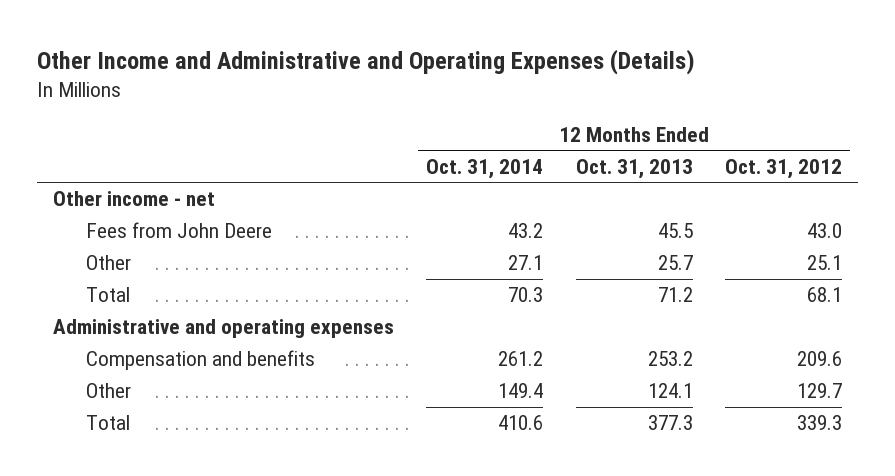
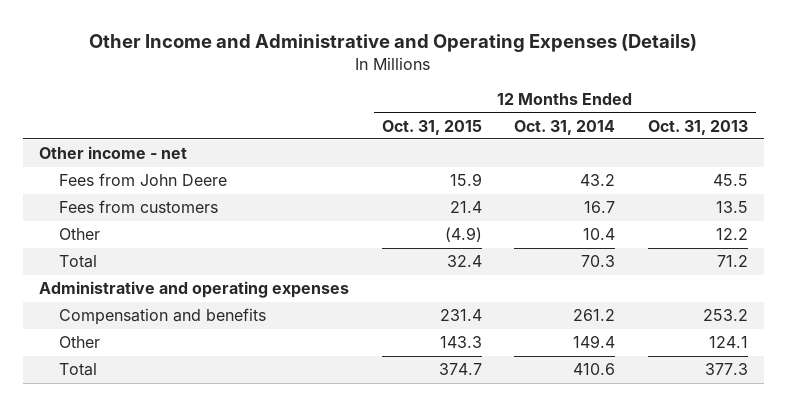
- | 12 Months Ended Oct. 31, 2014 | 12 Months Ended Oct. 31, 2013 | 12 Months Ended Oct. 31, 2012
+ | 12 Months Ended Oct. 31, 2015 | 12 Months Ended Oct. 31, 2014 | 12 Months Ended Oct. 31, 2013
- Other | 27.1 | 25.7 | 25.1
+ Fees from customers | 21.4 | 16.7 | 13.5
+ Other | (4.9) | 10.4 | 12.2

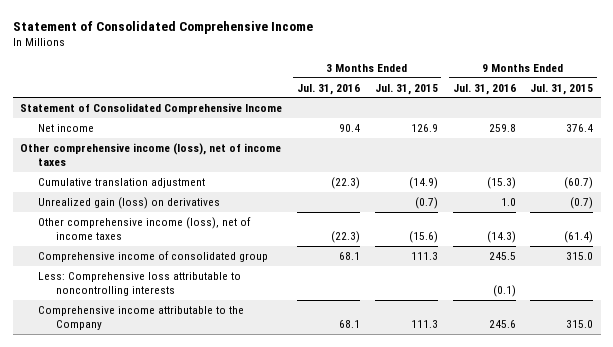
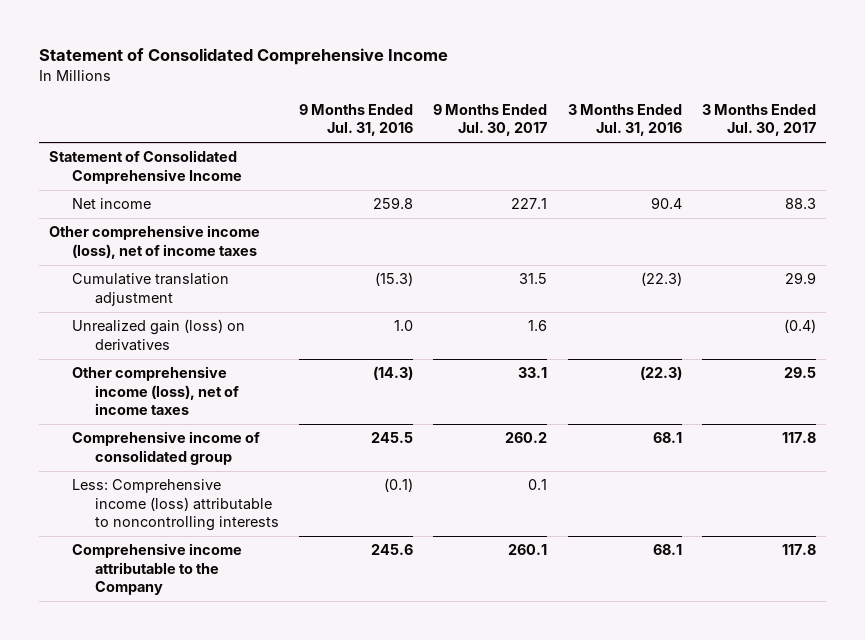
- | 3 Months Ended Jul. 31, 2016 | 3 Months Ended Jul. 31, 2015 | 9 Months Ended Jul. 31, 2016 | 9 Months Ended Jul. 31, 2015
+ | 9 Months Ended Jul. 31, 2016 | 9 Months Ended Jul. 30, 2017 | 3 Months Ended Jul. 31, 2016 | 3 Months Ended Jul. 30, 2017
- Less: Comprehensive loss attributable to noncontrolling interests | | | (0.1) |
+ Less: Comprehensive income (loss) attributable to noncontrolling interests | (0.1) | 0.1 | |

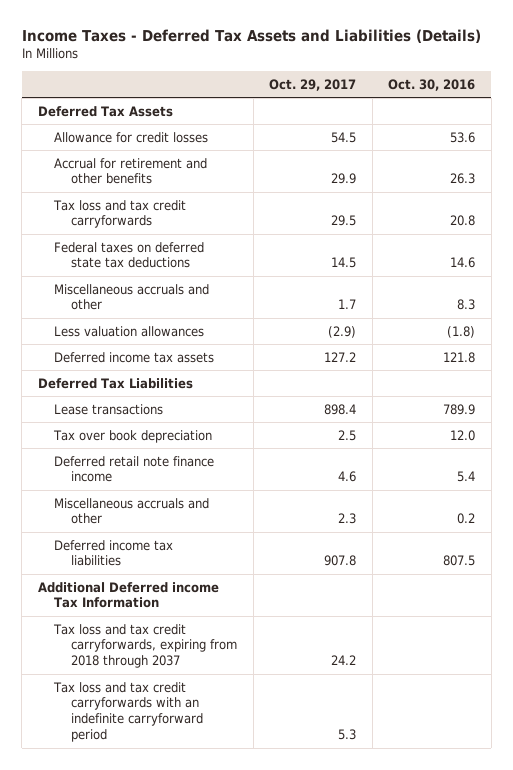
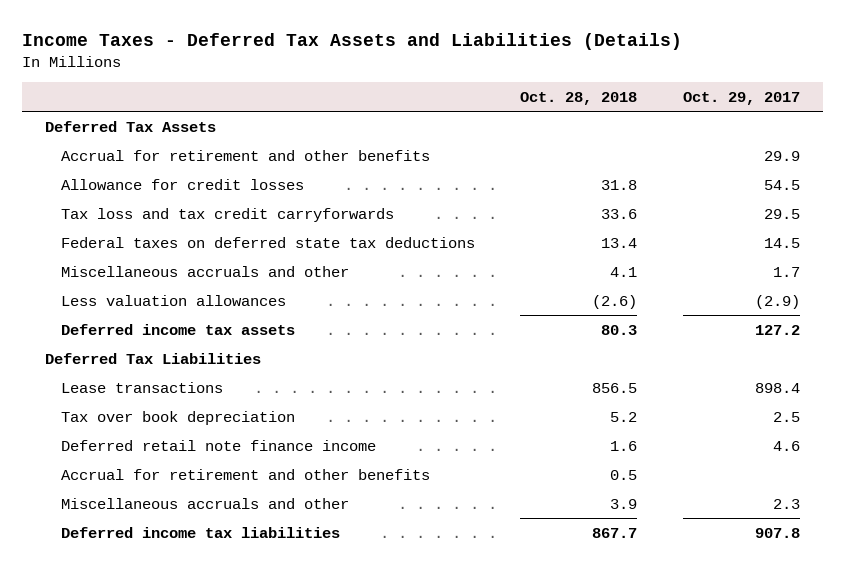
- | Oct. 29, 2017 | Oct. 30, 2016
+ | Oct. 28, 2018 | Oct. 29, 2017
moved down: Allowance for credit losses | 31.8 | 54.5
+ Accrual for retirement and other benefits | 0.5 |
- Additional Deferred income Tax Information
- Tax loss and tax credit carryforwards, expiring from 2018 through 2037 | 24.2 |
- Tax loss and tax credit carryforwards with an indefinite carryforward period | 5.3 |

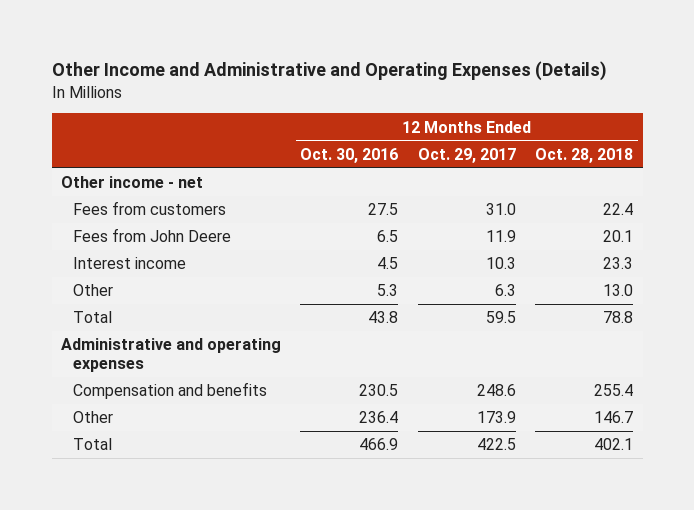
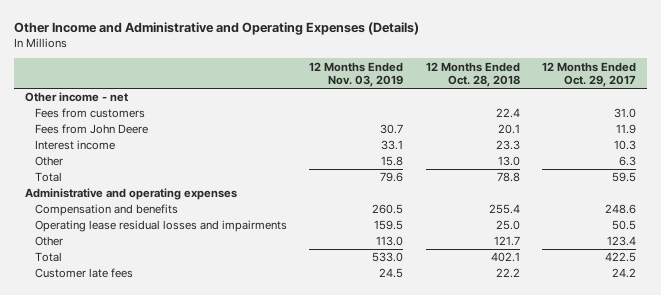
- | 12 Months Ended Oct. 30, 2016 | 12 Months Ended Oct. 29, 2017 | 12 Months Ended Oct. 28, 2018
+ | 12 Months Ended Nov. 03, 2019 | 12 Months Ended Oct. 28, 2018 | 12 Months Ended Oct. 29, 2017
- Other | 236.4 | 173.9 | 146.7
+ Operating lease residual losses and impairments | 159.5 | 25.0 | 50.5
+ Other | 113.0 | 121.7 | 123.4
+ Customer late fees | 24.5 | 22.2 | 24.2

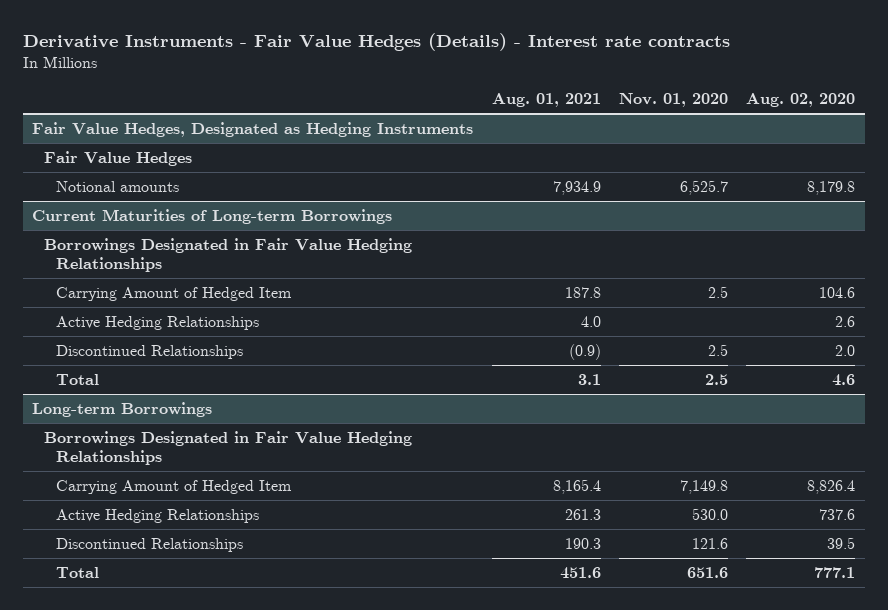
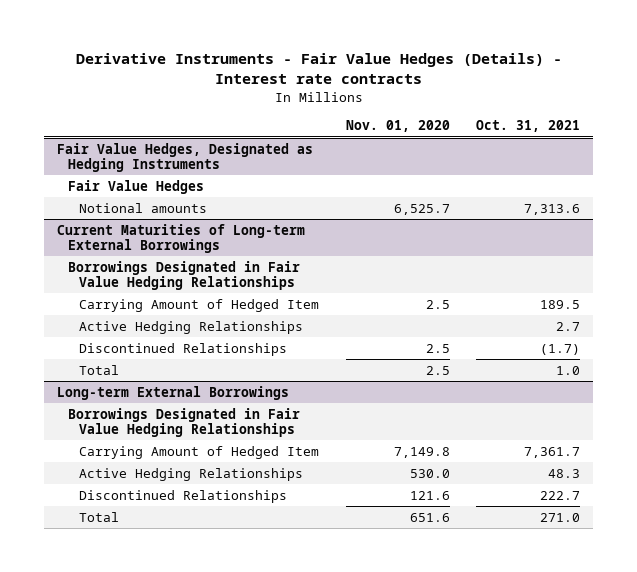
- | Aug. 01, 2021 | Nov. 01, 2020 | Aug. 02, 2020
+ | Nov. 01, 2020 | Oct. 31, 2021
- Current Maturities of Long-term Borrowings
+ Current Maturities of Long-term External Borrowings
- Long-term Borrowings
+ Long-term External Borrowings

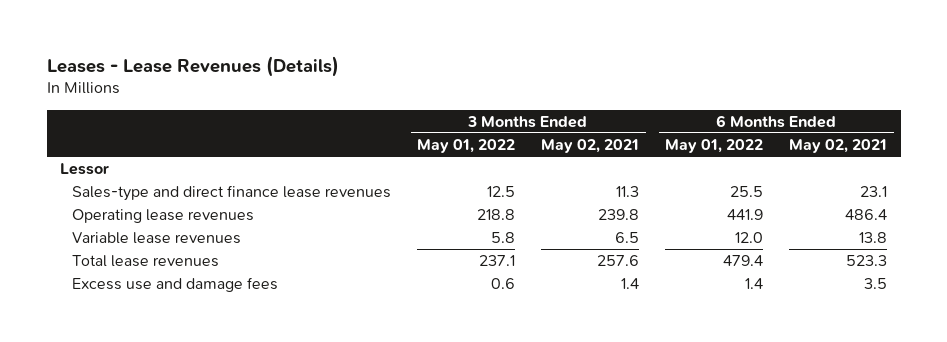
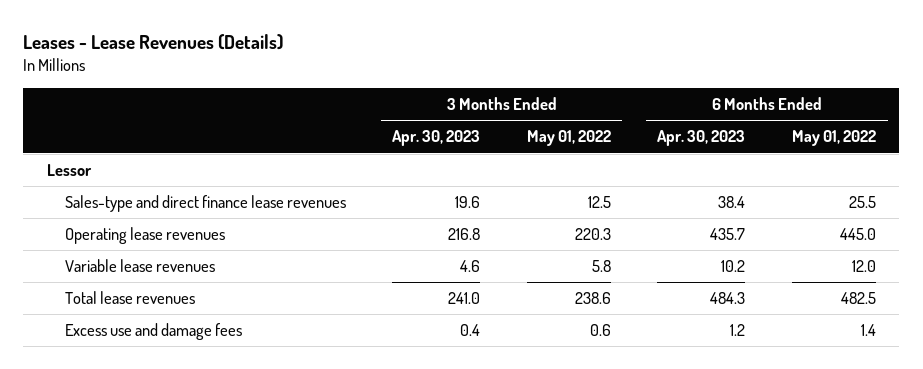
- | 3 Months Ended May 01, 2022 | 3 Months Ended May 02, 2021 | 6 Months Ended May 01, 2022 | 6 Months Ended May 02, 2021
+ | 3 Months Ended Apr. 30, 2023 | 3 Months Ended May 01, 2022 | 6 Months Ended Apr. 30, 2023 | 6 Months Ended May 01, 2022
- Operating lease revenues | 218.8 | 239.8 | 441.9 | 486.4
+ Operating lease revenues | 216.8 | 220.3 | 435.7 | 445.0
- Total lease revenues | 237.1 | 257.6 | 479.4 | 523.3
+ Total lease revenues | 241.0 | 238.6 | 484.3 | 482.5

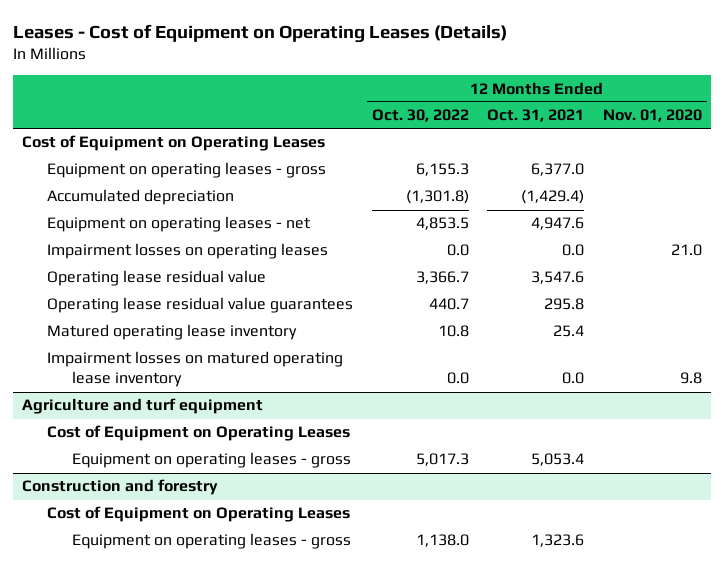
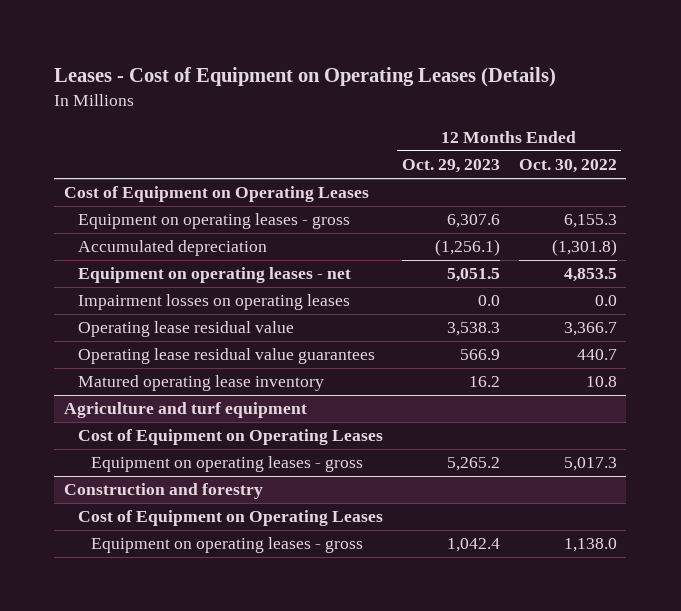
- | 12 Months Ended Oct. 30, 2022 | 12 Months Ended Oct. 31, 2021 | 12 Months Ended Nov. 01, 2020
+ | 12 Months Ended Oct. 29, 2023 | 12 Months Ended Oct. 30, 2022
- Impairment losses on matured operating lease inventory | 0.0 | 0.0 | 9.8

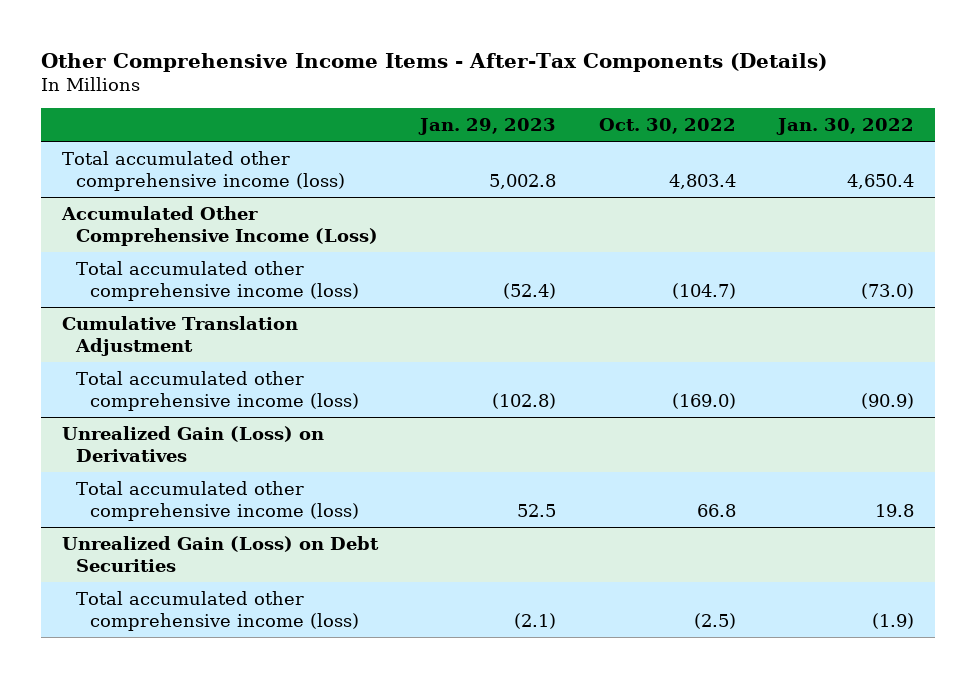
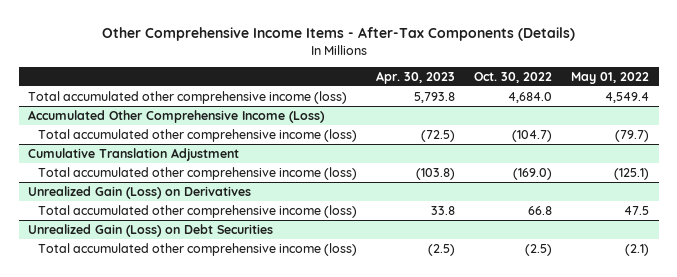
- | Jan. 29, 2023 | Oct. 30, 2022 | Jan. 30, 2022
+ | Apr. 30, 2023 | Oct. 30, 2022 | May 01, 2022
- Total accumulated other comprehensive income (loss) | 5,002.8 | 4,803.4 | 4,650.4
+ Total accumulated other comprehensive income (loss) | 5,793.8 | 4,684.0 | 4,549.4

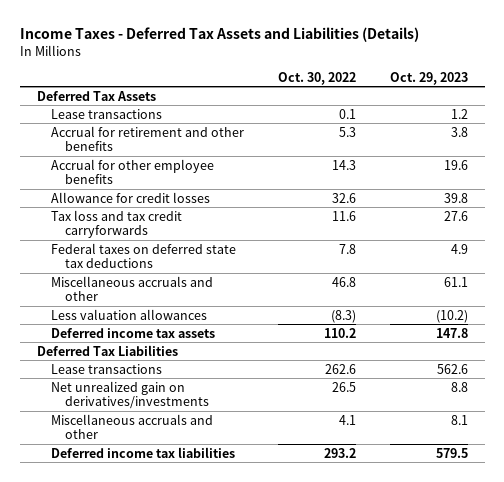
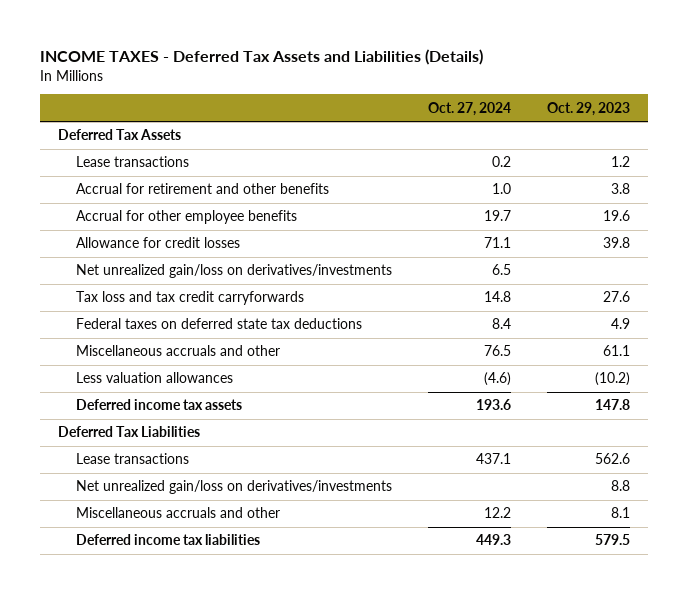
- Income Taxes - Deferred Tax Assets and Liabilities (Details)
+ INCOME TAXES - Deferred Tax Assets and Liabilities (Details)
- | Oct. 30, 2022 | Oct. 29, 2023
+ | Oct. 27, 2024 | Oct. 29, 2023
+ Net unrealized gain/loss on derivatives/investments | 6.5 |
- Net unrealized gain on derivatives/investments | 26.5 | 8.8
+ Net unrealized gain/loss on derivatives/investments | | 8.8

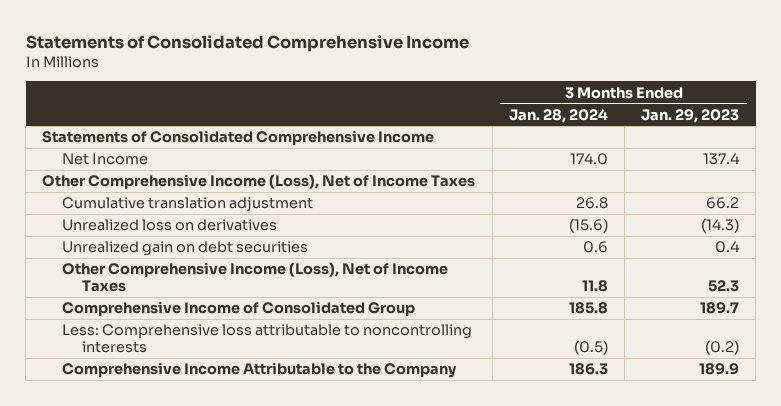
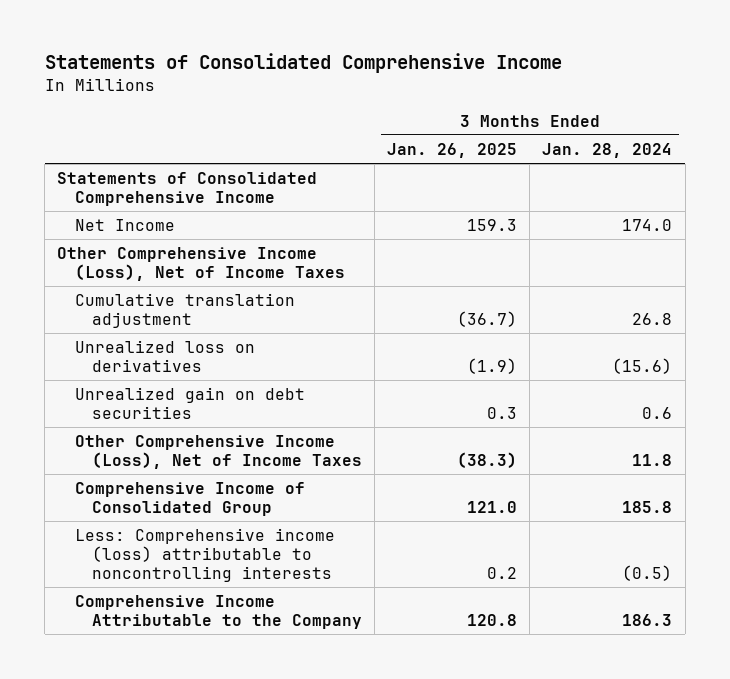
- | 3 Months Ended Jan. 28, 2024 | 3 Months Ended Jan. 29, 2023
+ | 3 Months Ended Jan. 26, 2025 | 3 Months Ended Jan. 28, 2024
- Less: Comprehensive loss attributable to noncontrolling interests | (0.5) | (0.2)
+ Less: Comprehensive income (loss) attributable to noncontrolling interests | 0.2 | (0.5)

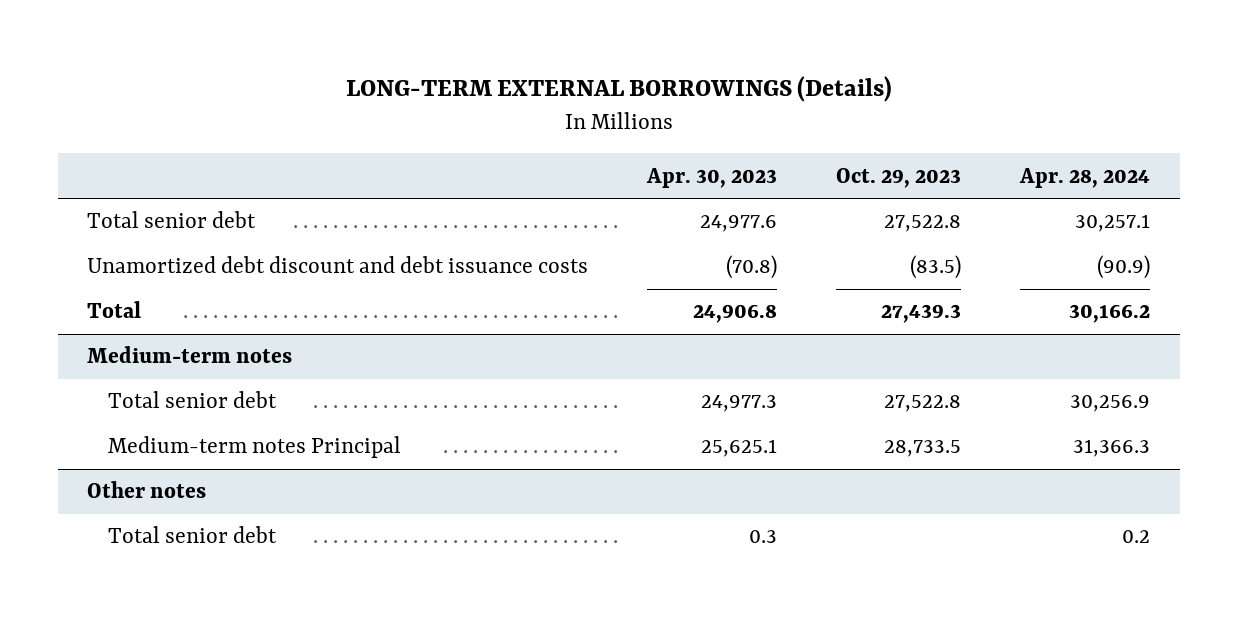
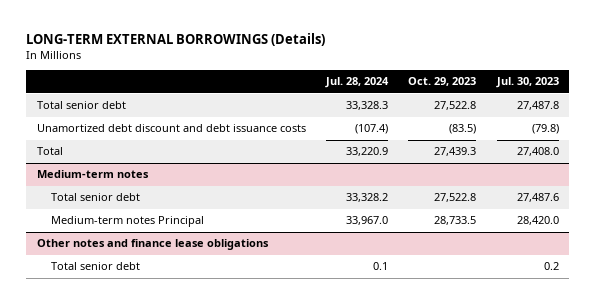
- | Apr. 30, 2023 | Oct. 29, 2023 | Apr. 28, 2024
+ | Jul. 28, 2024 | Oct. 29, 2023 | Jul. 30, 2023
- Other notes
+ Other notes and finance lease obligations

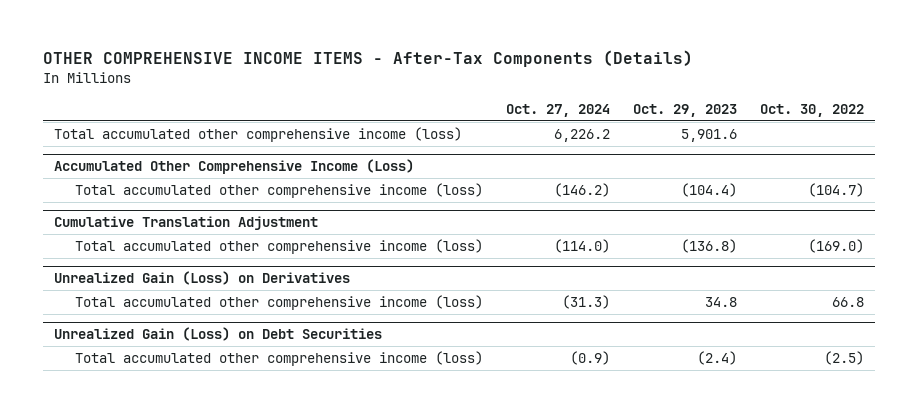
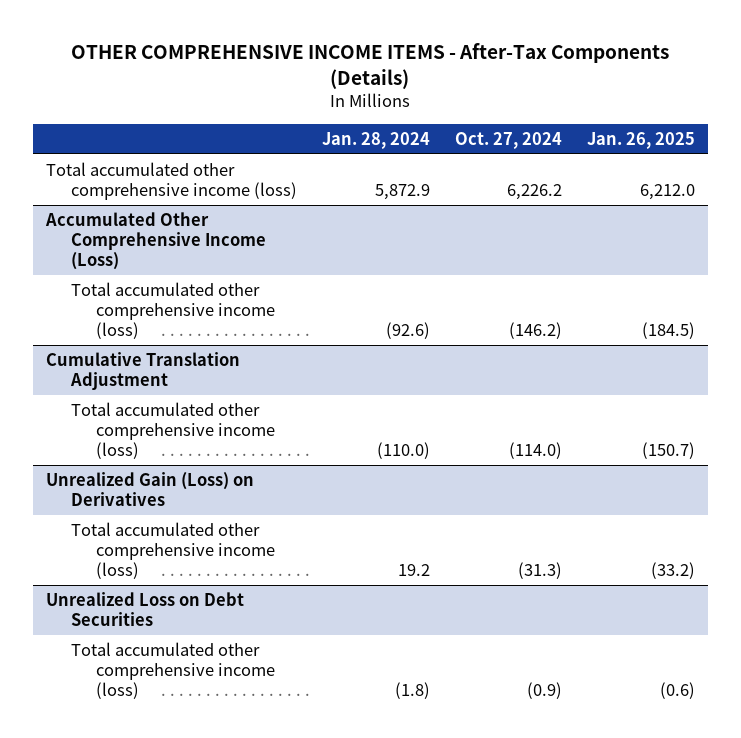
- | Oct. 27, 2024 | Oct. 29, 2023 | Oct. 30, 2022
+ | Jan. 28, 2024 | Oct. 27, 2024 | Jan. 26, 2025
- Unrealized Gain (Loss) on Debt Securities
+ Unrealized Loss on Debt Securities

